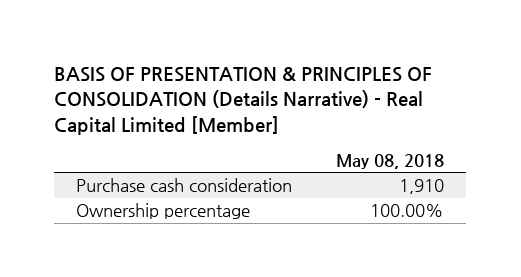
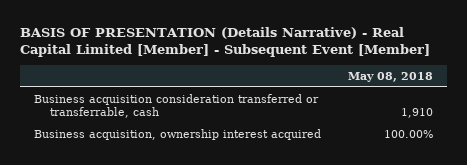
- BASIS OF PRESENTATION & PRINCIPLES OF CONSOLIDATION (Details Narrative) - Real Capital Limited [Member]
+ BASIS OF PRESENTATION (Details Narrative) - Real Capital Limited [Member] - Subsequent Event [Member]
- Purchase cash consideration | 1,910
- Ownership percentage | 100.00%
+ Business acquisition consideration transferred or transferrable, cash | 1,910
+ Business acquisition, ownership interest acquired | 100.00%

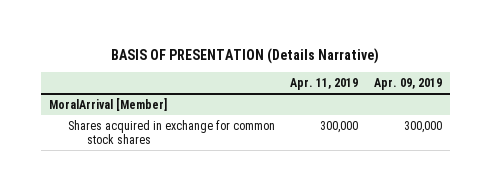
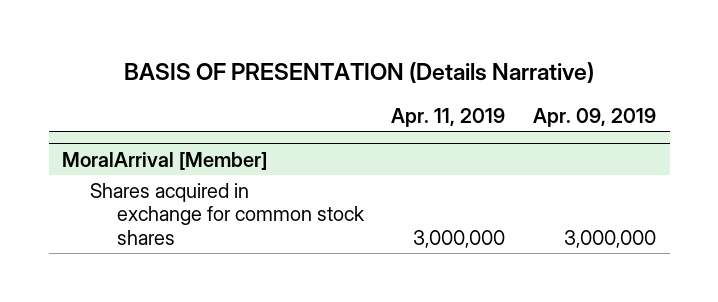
@ MoralArrival [Member]
- Shares acquired in exchange for common stock shares | 300,000 | 300,000
+ Shares acquired in exchange for common stock shares | 3,000,000 | 3,000,000

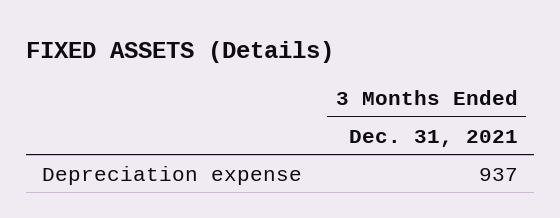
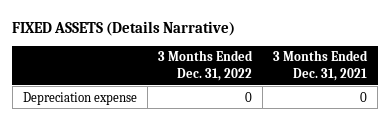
- FIXED ASSETS (Details)
+ FIXED ASSETS (Details Narrative)
- | 3 Months Ended Dec. 31, 2021
+ | 3 Months Ended Dec. 31, 2022 | 3 Months Ended Dec. 31, 2021
- Depreciation expense | 937
+ Depreciation expense | 0 | 0

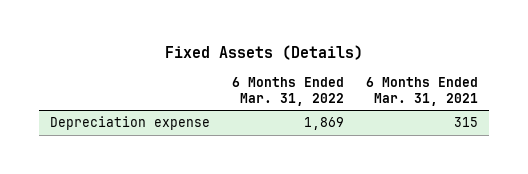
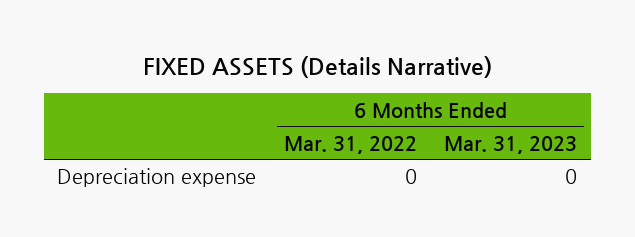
- Fixed Assets (Details)
+ FIXED ASSETS (Details Narrative)
- | 6 Months Ended Mar. 31, 2022 | 6 Months Ended Mar. 31, 2021
+ | 6 Months Ended Mar. 31, 2022 | 6 Months Ended Mar. 31, 2023
- Depreciation expense | 1,869 | 315
+ Depreciation expense | 0 | 0

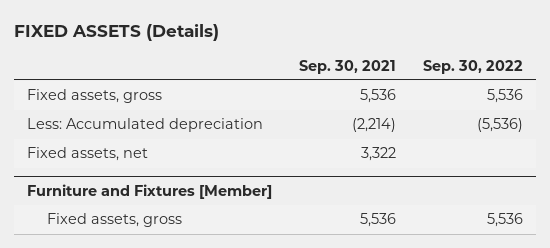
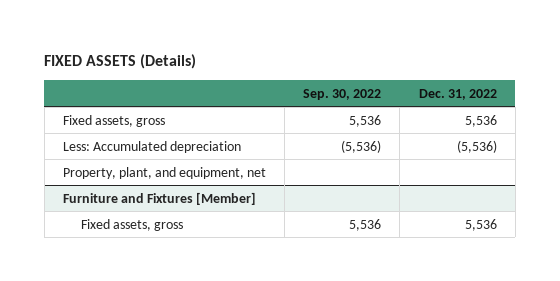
- | Sep. 30, 2021 | Sep. 30, 2022
+ | Sep. 30, 2022 | Dec. 31, 2022
- Fixed assets, net | 3,322 |
+ Property, plant, and equipment, net

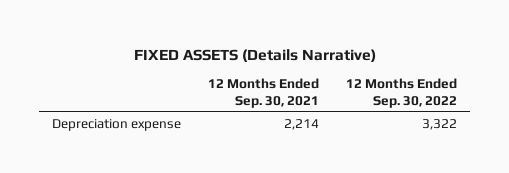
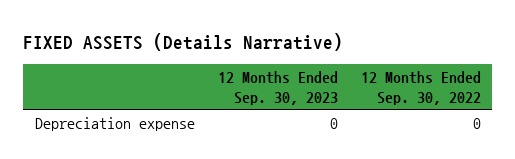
- | 12 Months Ended Sep. 30, 2021 | 12 Months Ended Sep. 30, 2022
+ | 12 Months Ended Sep. 30, 2023 | 12 Months Ended Sep. 30, 2022
- Depreciation expense | 2,214 | 3,322
+ Depreciation expense | 0 | 0

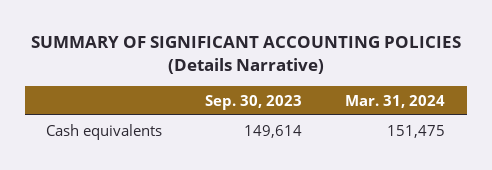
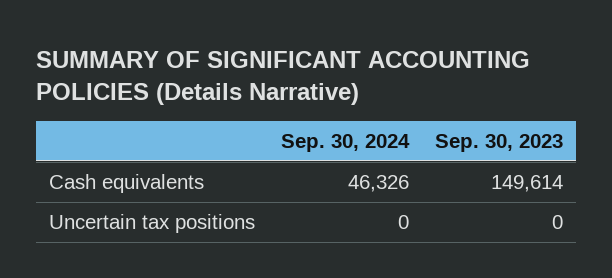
- | Sep. 30, 2023 | Mar. 31, 2024
+ | Sep. 30, 2024 | Sep. 30, 2023
+ Uncertain tax positions | 0 | 0

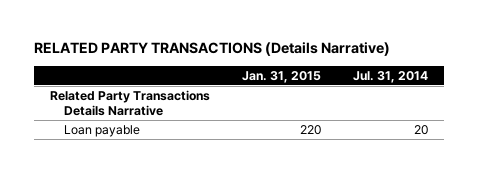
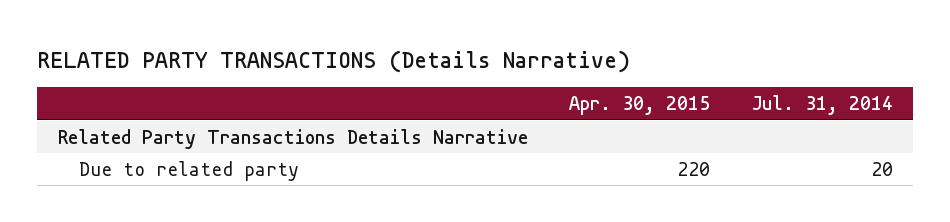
- | Jan. 31, 2015 | Jul. 31, 2014
+ | Apr. 30, 2015 | Jul. 31, 2014
- Loan payable | 220 | 20
+ Due to related party | 220 | 20

